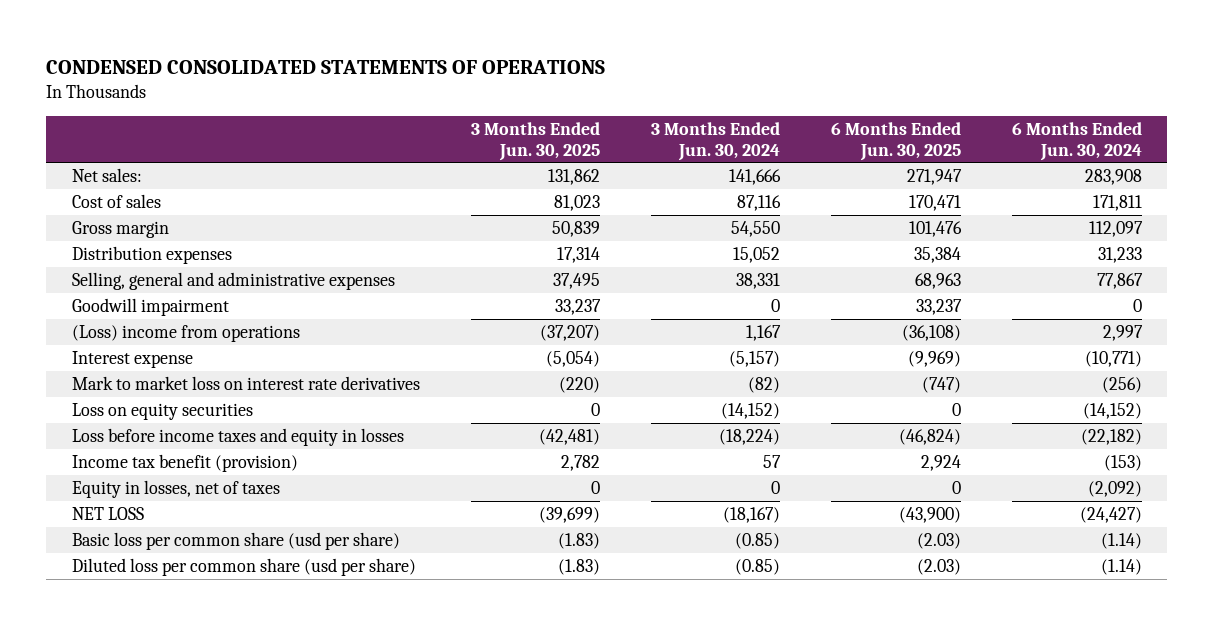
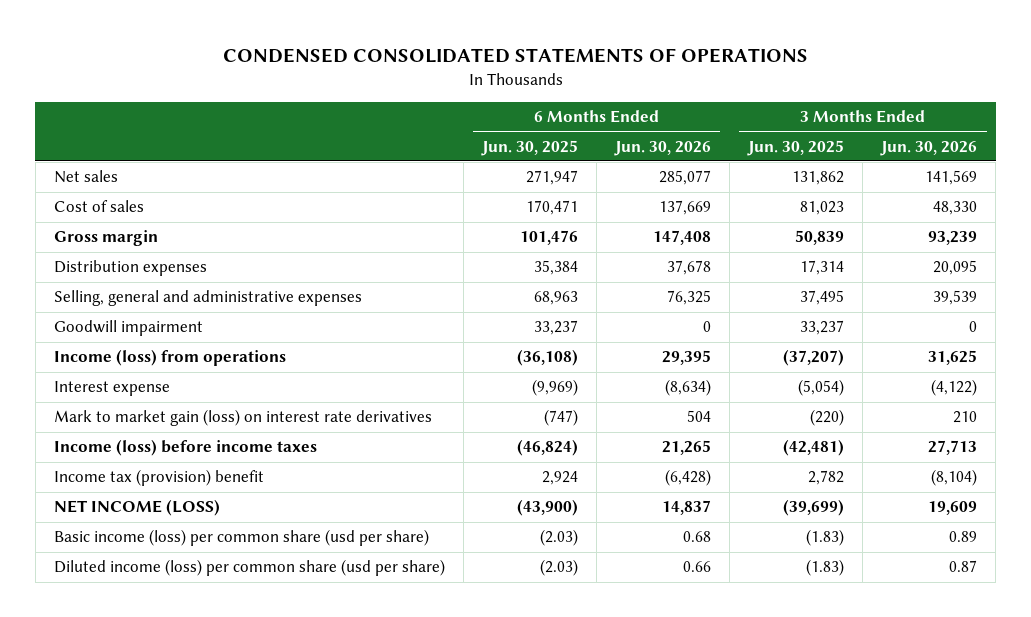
- | 3 Months Ended Jun. 30, 2025 | 3 Months Ended Jun. 30, 2024 | 6 Months Ended Jun. 30, 2025 | 6 Months Ended Jun. 30, 2024
+ | 6 Months Ended Jun. 30, 2025 | 6 Months Ended Jun. 30, 2026 | 3 Months Ended Jun. 30, 2025 | 3 Months Ended Jun. 30, 2026
- Net sales: | 131,862 | 141,666 | 271,947 | 283,908
+ Net sales | 271,947 | 285,077 | 131,862 | 141,569
- (Loss) income from operations | (37,207) | 1,167 | (36,108) | 2,997
+ Income (loss) from operations | (36,108) | 29,395 | (37,207) | 31,625
- Mark to market loss on interest rate derivatives | (220) | (82) | (747) | (256)
- Loss on equity securities | 0 | (14,152) | 0 | (14,152)
- Loss before income taxes and equity in losses | (42,481) | (18,224) | (46,824) | (22,182)
- Income tax benefit (provision) | 2,782 | 57 | 2,924 | (153)
- Equity in losses, net of taxes | 0 | 0 | 0 | (2,092)
- NET LOSS | (39,699) | (18,167) | (43,900) | (24,427)
- Basic loss per common share (usd per share) | (1.83) | (0.85) | (2.03) | (1.14)
- Diluted loss per common share (usd per share) | (1.83) | (0.85) | (2.03) | (1.14)
+ Mark to market gain (loss) on interest rate derivatives | (747) | 504 | (220) | 210
+ Income (loss) before income taxes | (46,824) | 21,265 | (42,481) | 27,713
+ Income tax (provision) benefit | 2,924 | (6,428) | 2,782 | (8,104)
+ NET INCOME (LOSS) | (43,900) | 14,837 | (39,699) | 19,609
+ Basic income (loss) per common share (usd per share) | (2.03) | 0.68 | (1.83) | 0.89
+ Diluted income (loss) per common share (usd per share) | (2.03) | 0.66 | (1.83) | 0.87

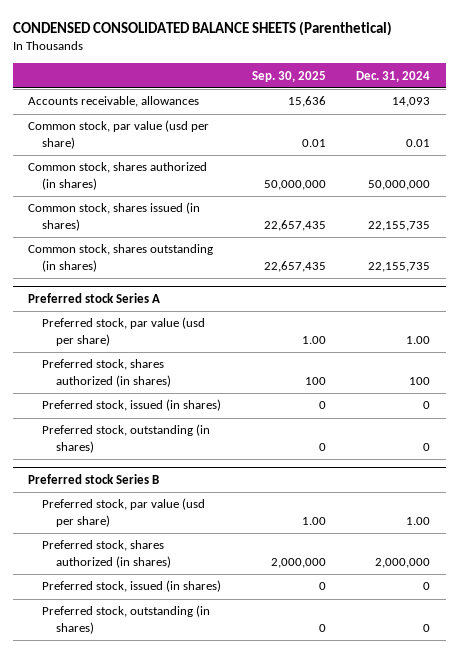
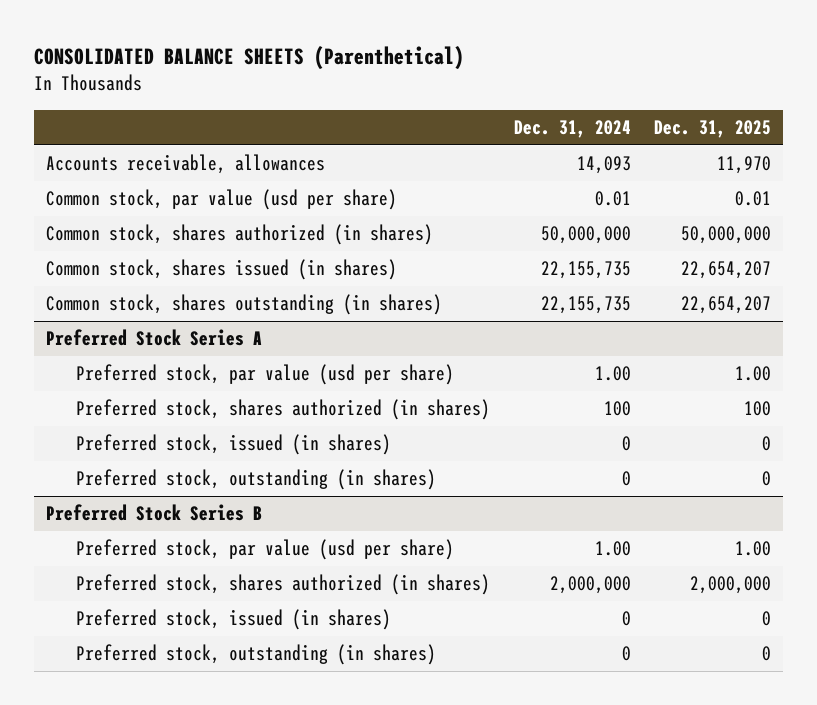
- CONDENSED CONSOLIDATED BALANCE SHEETS (Parenthetical)
+ CONSOLIDATED BALANCE SHEETS (Parenthetical)
- | Sep. 30, 2025 | Dec. 31, 2024
+ | Dec. 31, 2024 | Dec. 31, 2025
- Preferred stock Series A
+ Preferred Stock Series A
- Preferred stock Series B
+ Preferred Stock Series B

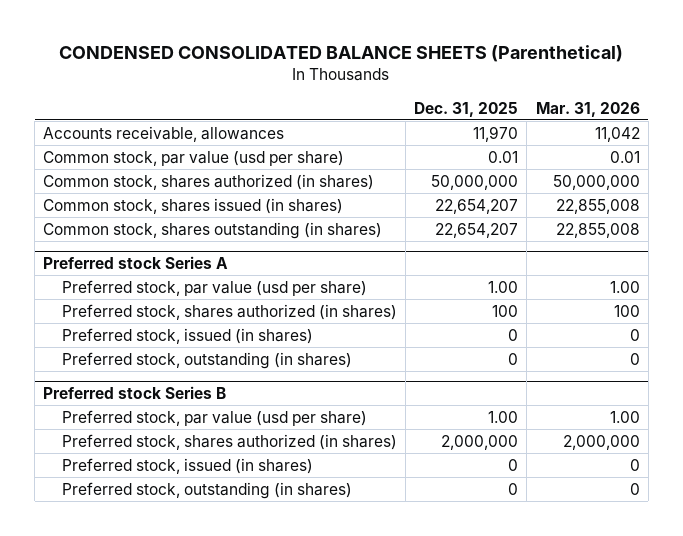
- CONSOLIDATED BALANCE SHEETS (Parenthetical)
+ CONDENSED CONSOLIDATED BALANCE SHEETS (Parenthetical)
- | Dec. 31, 2024 | Dec. 31, 2025
+ | Dec. 31, 2025 | Mar. 31, 2026
- Preferred Stock Series A
+ Preferred stock Series A
- Preferred Stock Series B
+ Preferred stock Series B

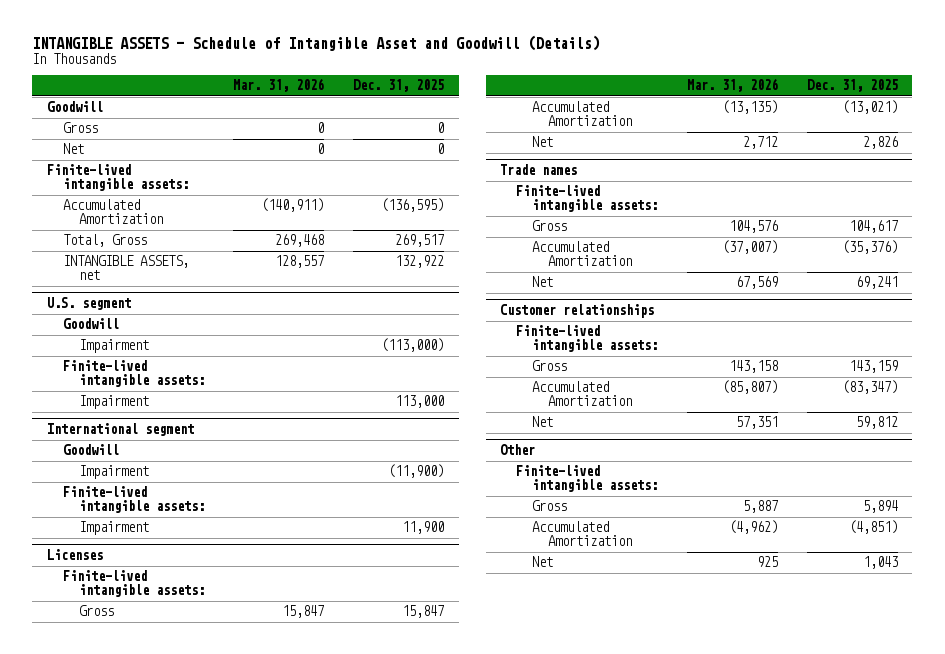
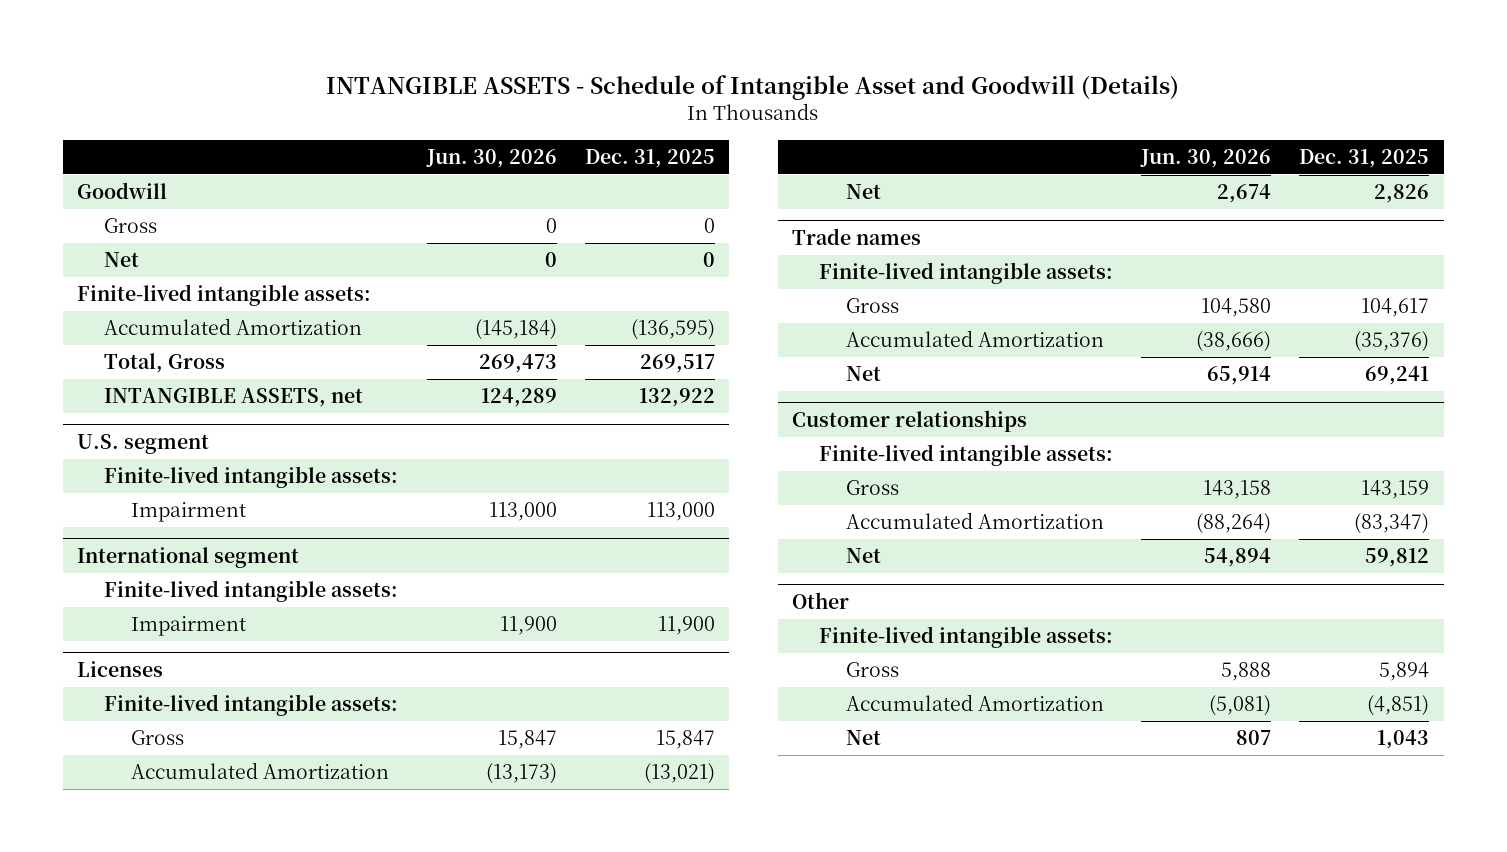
- | Mar. 31, 2026 | Dec. 31, 2025
+ | Jun. 30, 2026 | Dec. 31, 2025
@ U.S. segment
- Goodwill
- Impairment | | (113,000)
@ International segment
- Goodwill
- Impairment | | (11,900)

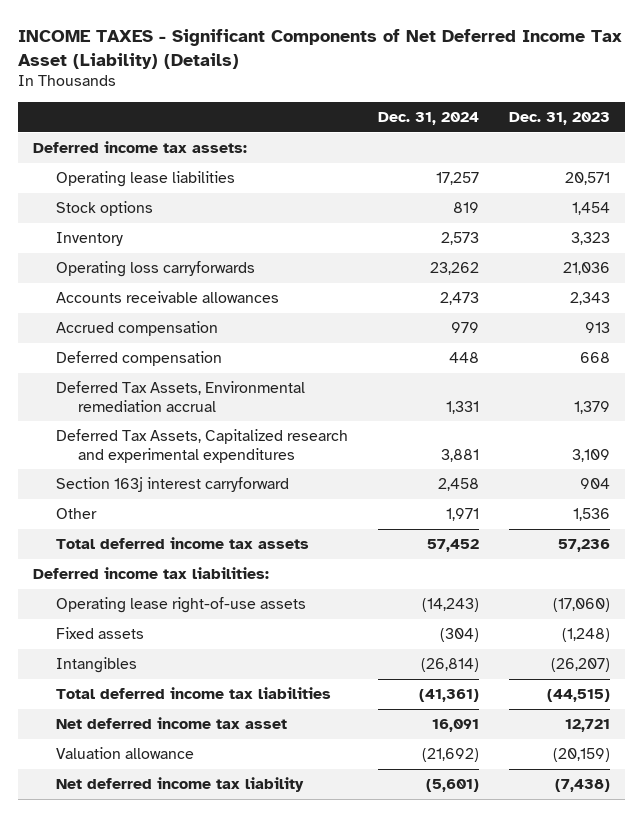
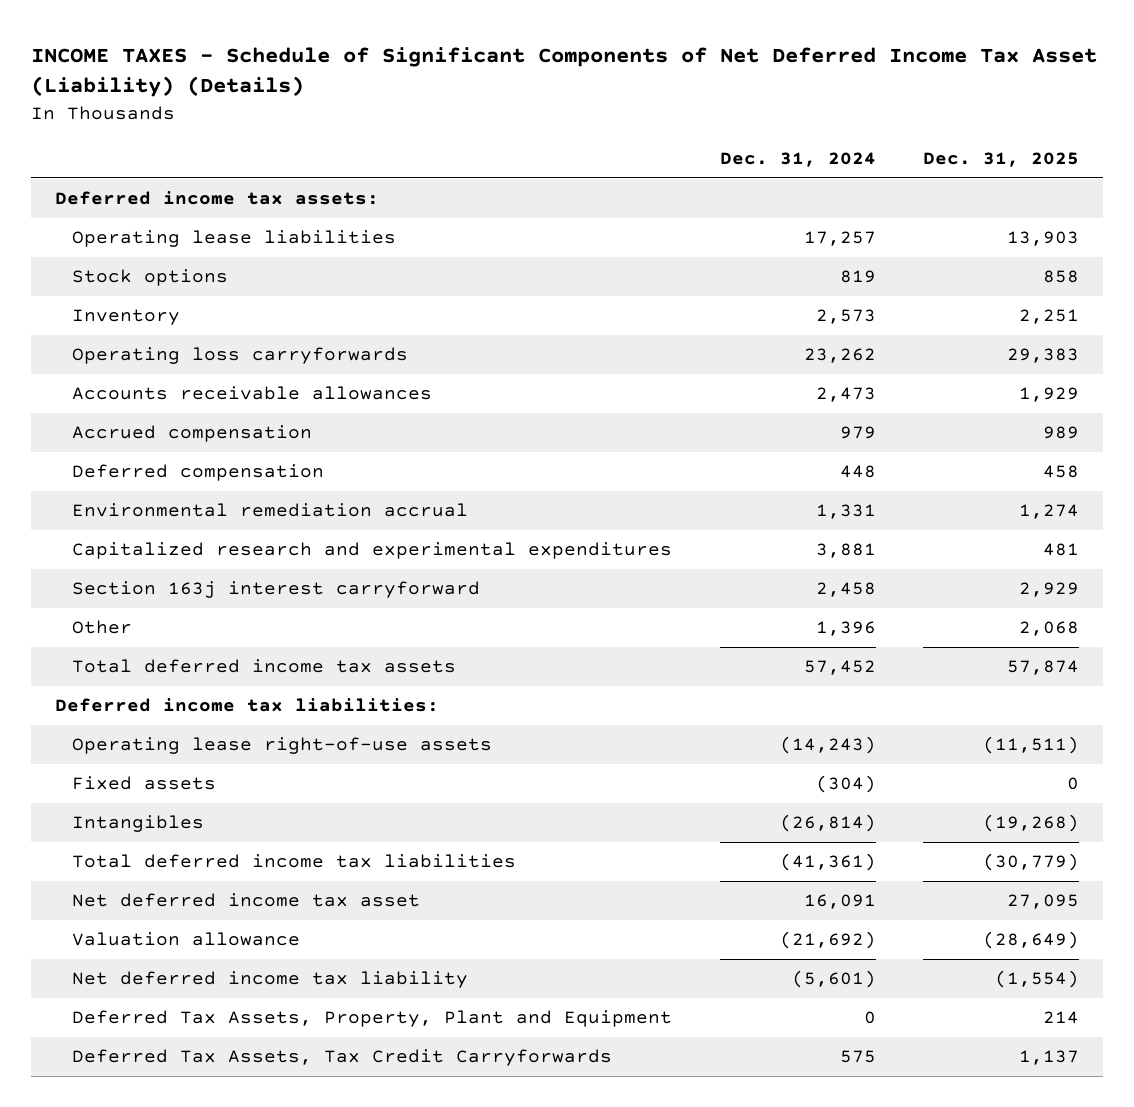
- INCOME TAXES - Significant Components of Net Deferred Income Tax Asset (Liability) (Details)
+ INCOME TAXES - Schedule of Significant Components of Net Deferred Income Tax Asset (Liability) (Details)
- | Dec. 31, 2024 | Dec. 31, 2023
+ | Dec. 31, 2024 | Dec. 31, 2025
- Deferred Tax Assets, Environmental remediation accrual | 1,331 | 1,379
- Deferred Tax Assets, Capitalized research and experimental expenditures | 3,881 | 3,109
+ Environmental remediation accrual | 1,331 | 1,274
+ Capitalized research and experimental expenditures | 3,881 | 481
- Other | 1,971 | 1,536
+ Other | 1,396 | 2,068
+ Deferred Tax Assets, Property, Plant and Equipment | 0 | 214
+ Deferred Tax Assets, Tax Credit Carryforwards | 575 | 1,137

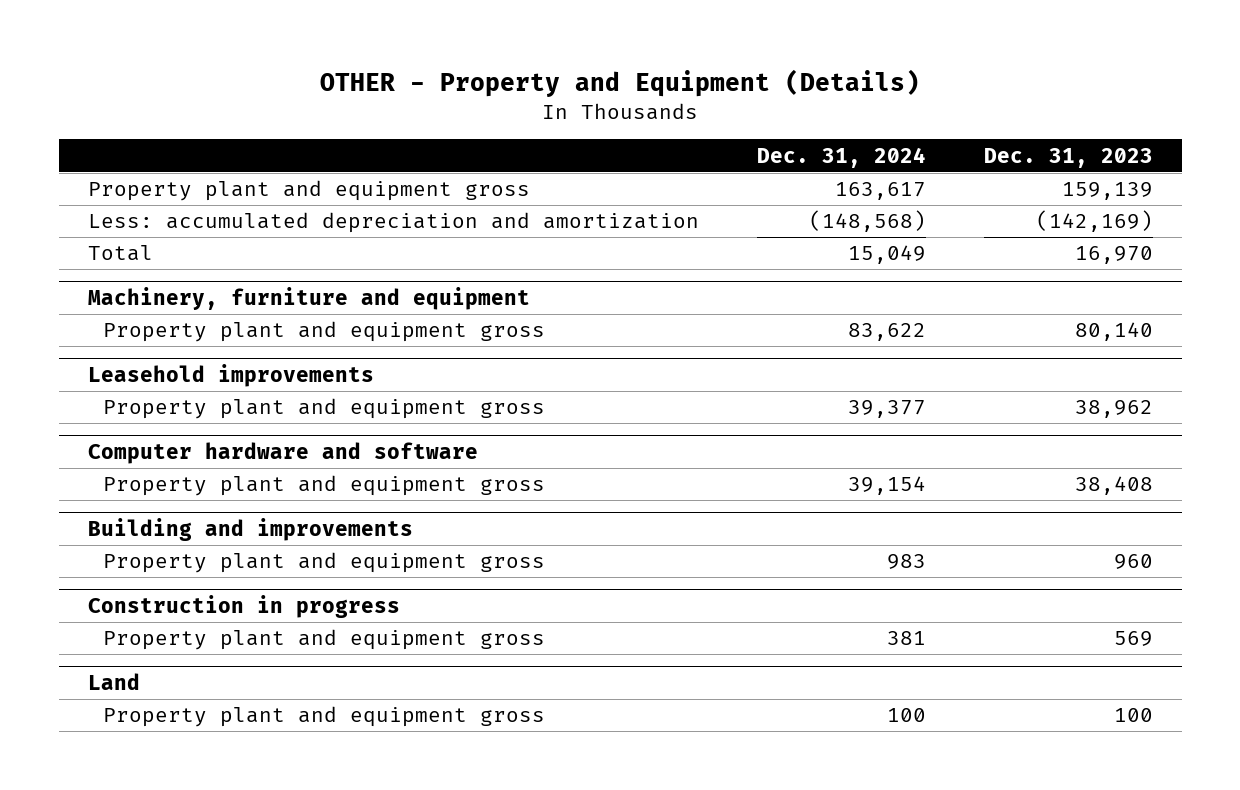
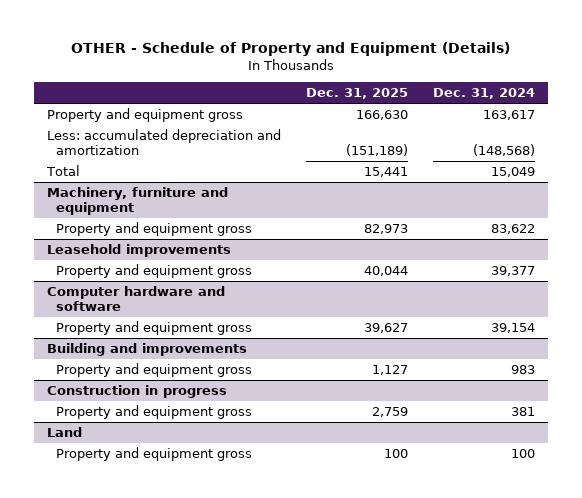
- OTHER - Property and Equipment (Details)
+ OTHER - Schedule of Property and Equipment (Details)
- | Dec. 31, 2024 | Dec. 31, 2023
+ | Dec. 31, 2025 | Dec. 31, 2024
- Property plant and equipment gross | 163,617 | 159,139
+ Property and equipment gross | 166,630 | 163,617
@ Machinery, furniture and equipment
- Property plant and equipment gross | 83,622 | 80,140
+ Property and equipment gross | 82,973 | 83,622
@ Leasehold improvements
- Property plant and equipment gross | 39,377 | 38,962
+ Property and equipment gross | 40,044 | 39,377
@ Computer hardware and software
- Property plant and equipment gross | 39,154 | 38,408
+ Property and equipment gross | 39,627 | 39,154
@ Building and improvements
- Property plant and equipment gross | 983 | 960
+ Property and equipment gross | 1,127 | 983
@ Construction in progress
- Property plant and equipment gross | 381 | 569
+ Property and equipment gross | 2,759 | 381
@ Land
- Property plant and equipment gross | 100 | 100
+ Property and equipment gross | 100 | 100

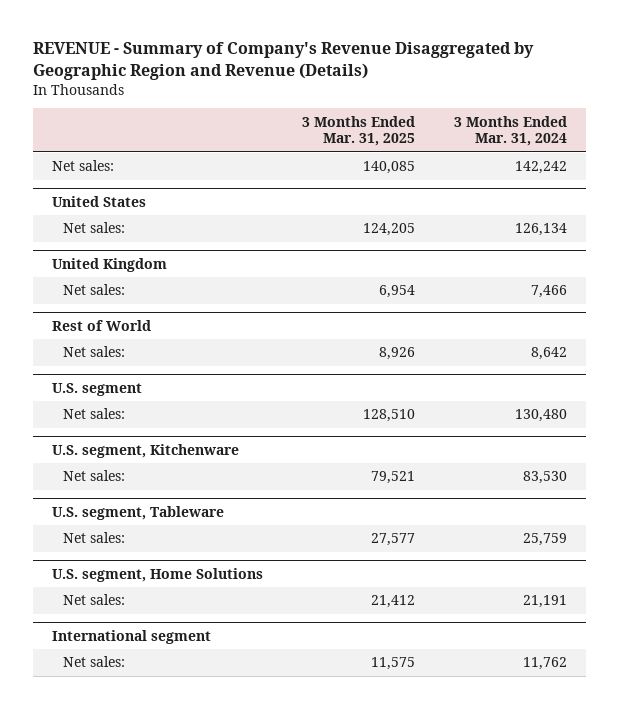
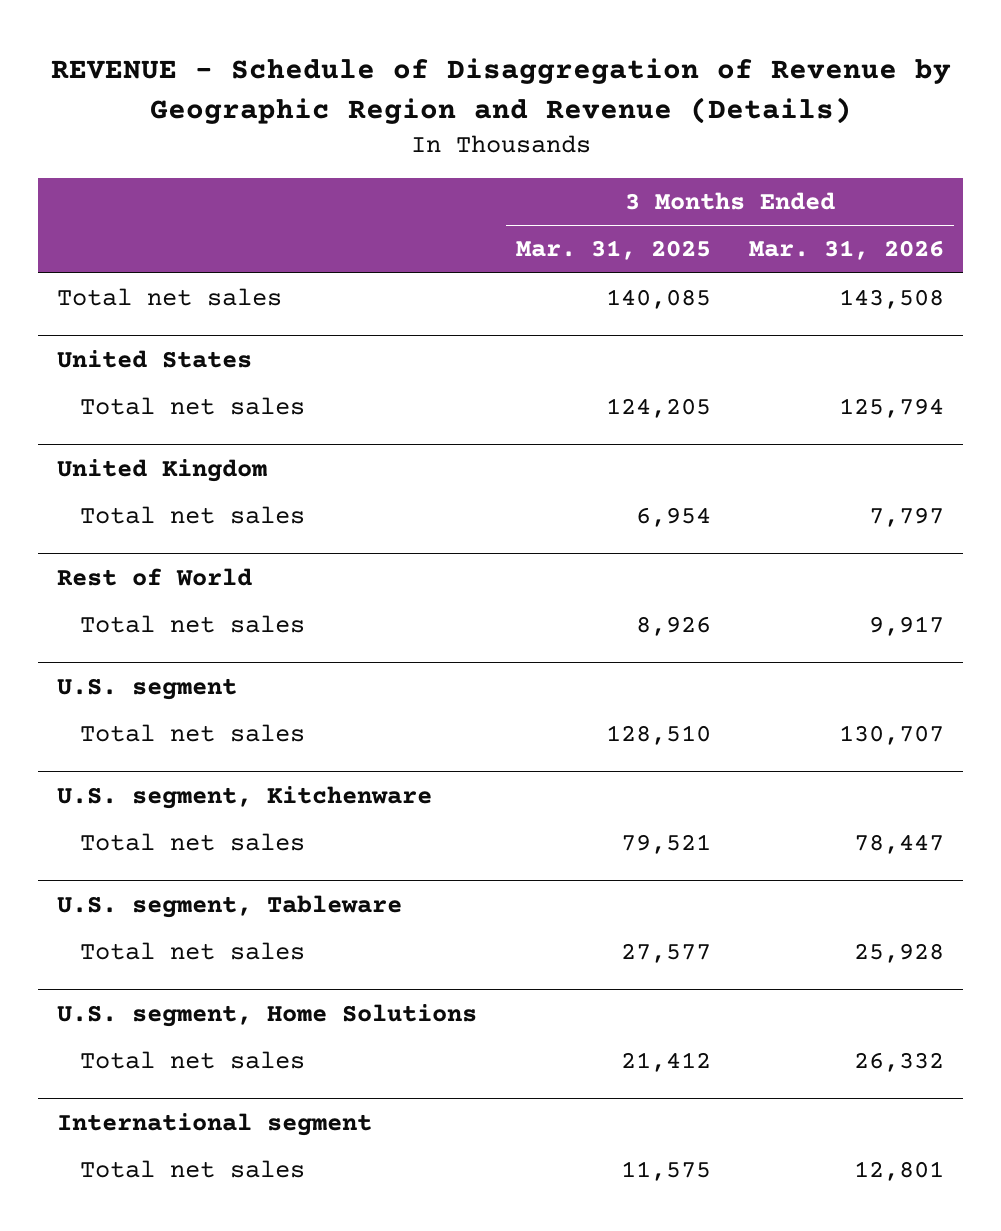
- REVENUE - Summary of Company's Revenue Disaggregated by Geographic Region and Revenue (Details)
+ REVENUE - Schedule of Disaggregation of Revenue by Geographic Region and Revenue (Details)
- | 3 Months Ended Mar. 31, 2025 | 3 Months Ended Mar. 31, 2024
+ | 3 Months Ended Mar. 31, 2025 | 3 Months Ended Mar. 31, 2026
- Net sales: | 140,085 | 142,242
+ Total net sales | 140,085 | 143,508
@ United States
- Net sales: | 124,205 | 126,134
+ Total net sales | 124,205 | 125,794
@ United Kingdom
- Net sales: | 6,954 | 7,466
+ Total net sales | 6,954 | 7,797
@ Rest of World
- Net sales: | 8,926 | 8,642
+ Total net sales | 8,926 | 9,917
@ U.S. segment
- Net sales: | 128,510 | 130,480
+ Total net sales | 128,510 | 130,707
@ U.S. segment, Kitchenware
- Net sales: | 79,521 | 83,530
+ Total net sales | 79,521 | 78,447
@ U.S. segment, Tableware
- Net sales: | 27,577 | 25,759
+ Total net sales | 27,577 | 25,928
@ U.S. segment, Home Solutions
- Net sales: | 21,412 | 21,191
+ Total net sales | 21,412 | 26,332
@ International segment
- Net sales: | 11,575 | 11,762
+ Total net sales | 11,575 | 12,801

